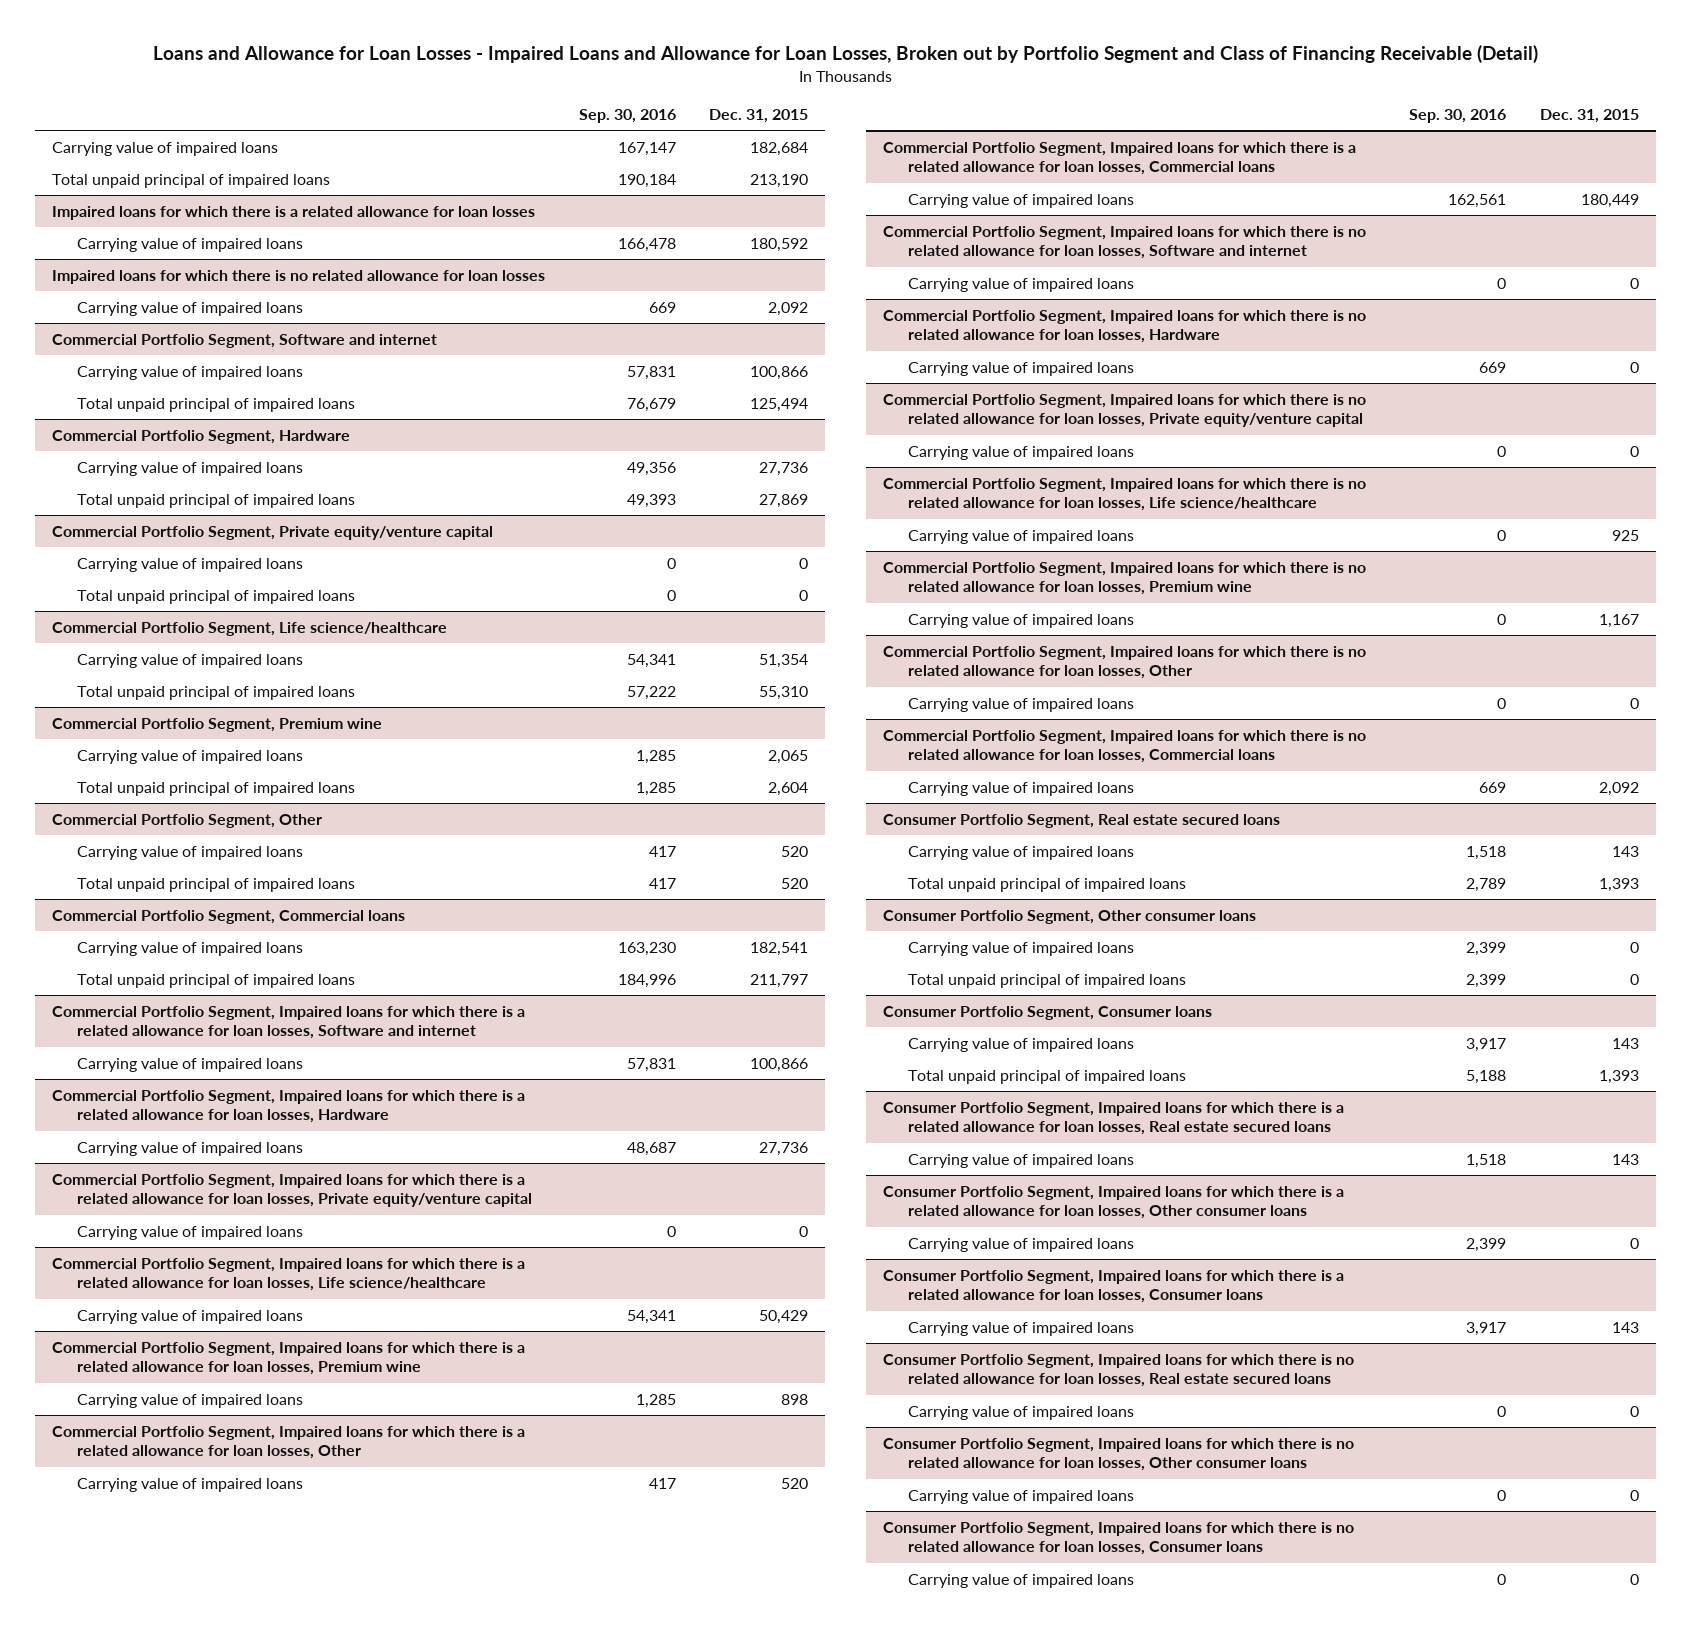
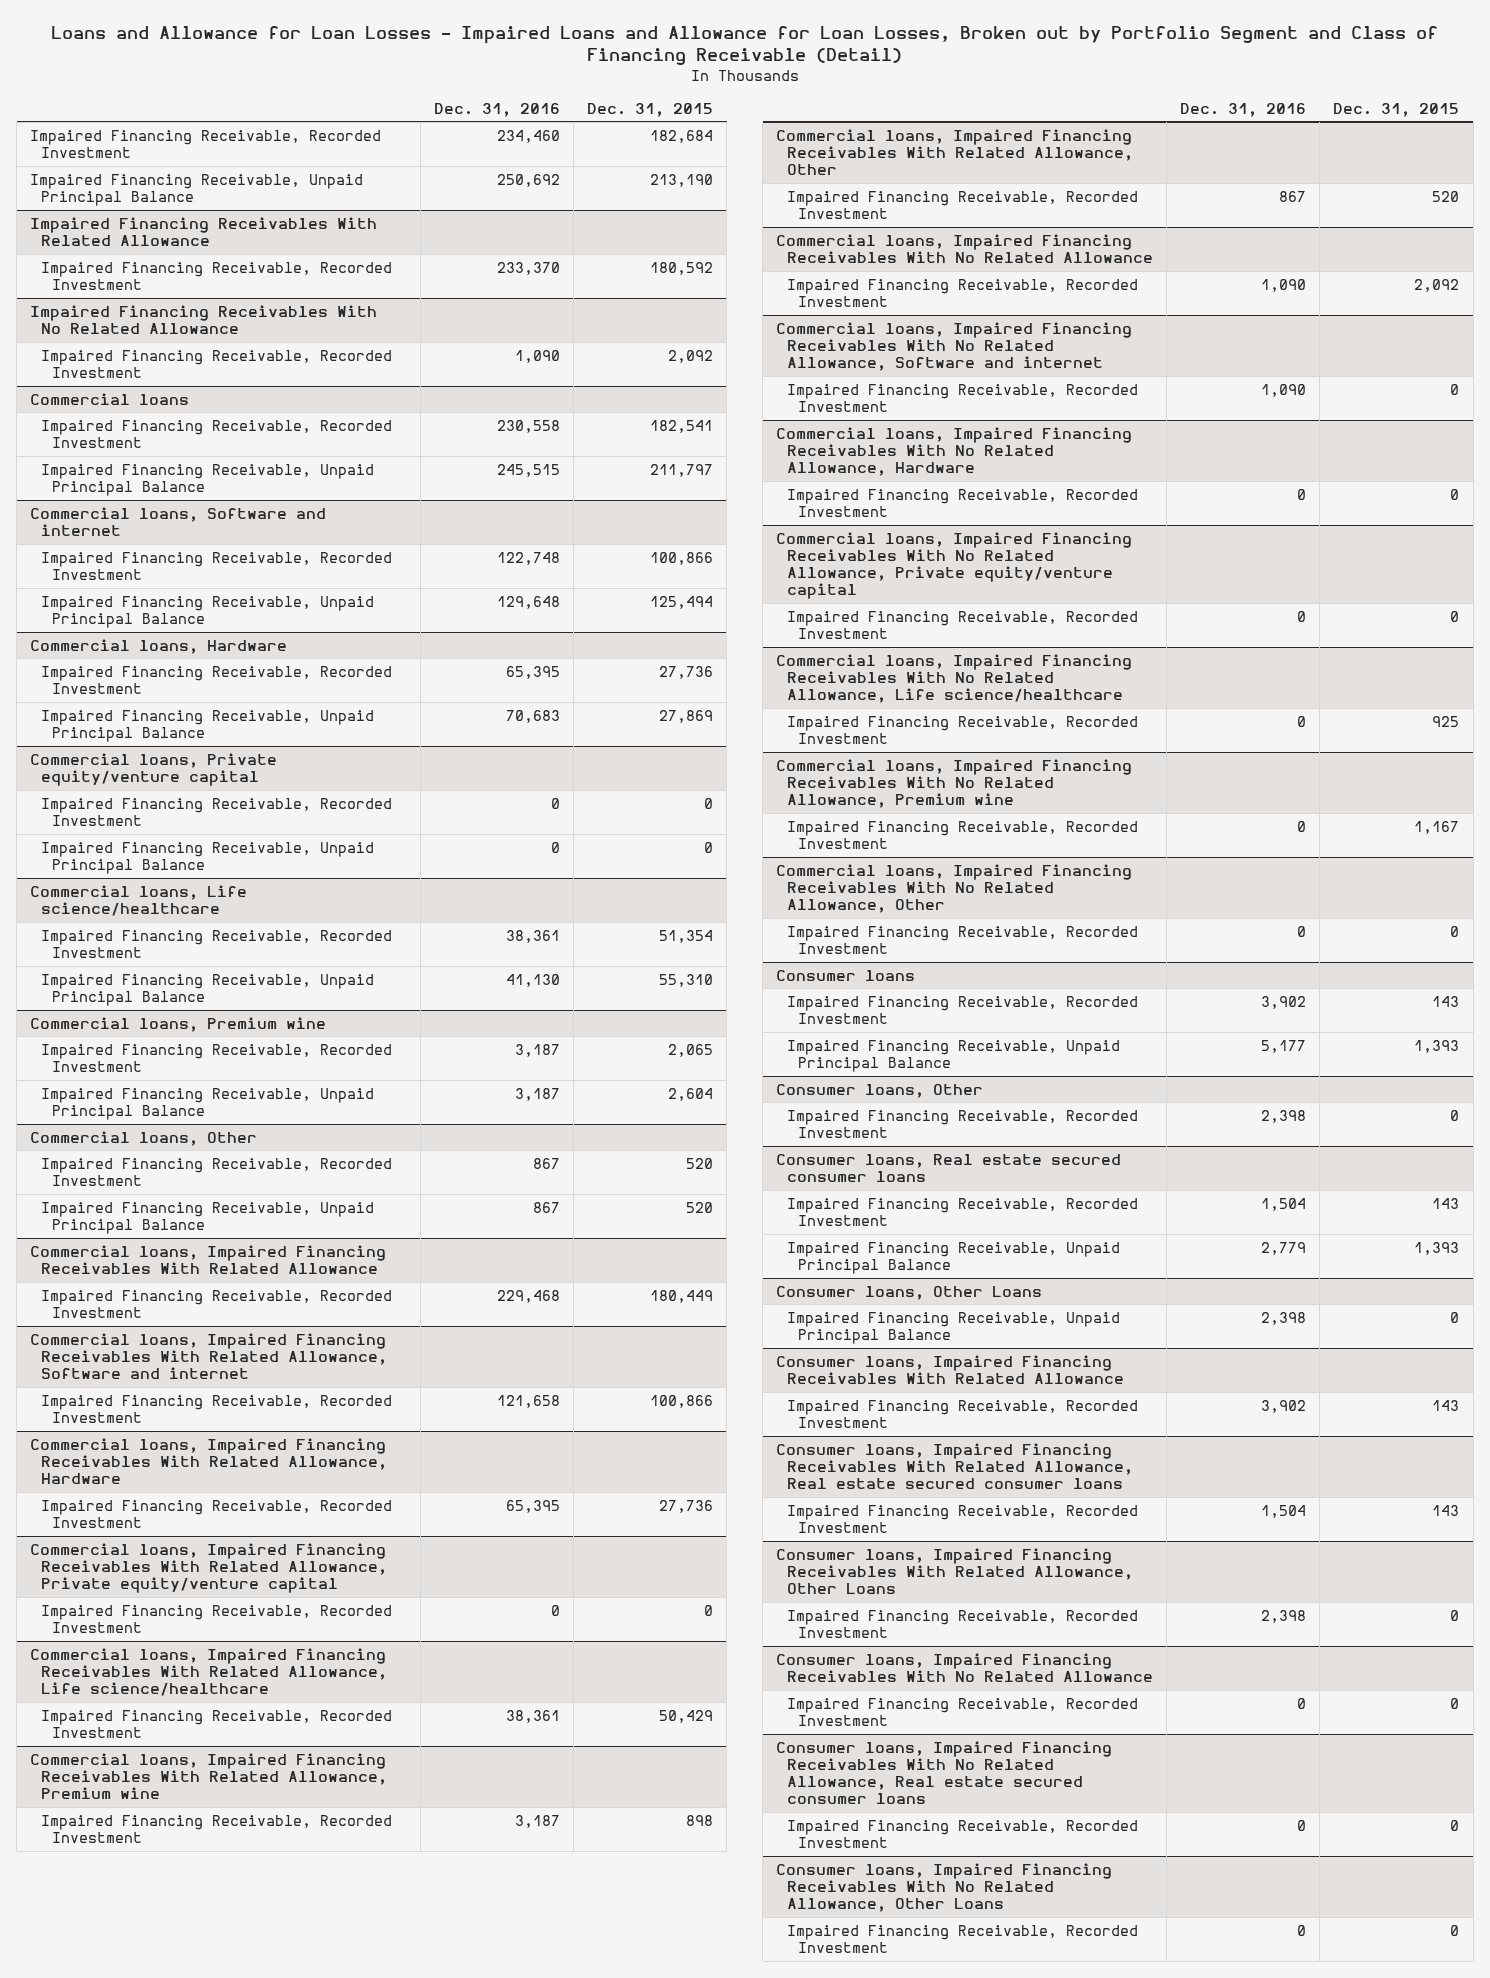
- | Sep. 30, 2016 | Dec. 31, 2015
+ | Dec. 31, 2016 | Dec. 31, 2015
- Carrying value of impaired loans | 167,147 | 182,684
- Total unpaid principal of impaired loans | 190,184 | 213,190
- Impaired loans for which there is a related allowance for loan losses
- Carrying value of impaired loans | 166,478 | 180,592
- Impaired loans for which there is no related allowance for loan losses
- Carrying value of impaired loans | 669 | 2,092
- Commercial Portfolio Segment, Software and internet
- Carrying value of impaired loans | 57,831 | 100,866
- Total unpaid principal of impaired loans | 76,679 | 125,494
- Commercial Portfolio Segment, Hardware
- Carrying value of impaired loans | 49,356 | 27,736
- Total unpaid principal of impaired loans | 49,393 | 27,869
- Commercial Portfolio Segment, Private equity/venture capital
- Carrying value of impaired loans | 0 | 0
- Total unpaid principal of impaired loans | 0 | 0
- Commercial Portfolio Segment, Life science/healthcare
- Carrying value of impaired loans | 54,341 | 51,354
- Total unpaid principal of impaired loans | 57,222 | 55,310
- Commercial Portfolio Segment, Premium wine
- Carrying value of impaired loans | 1,285 | 2,065
- Total unpaid principal of impaired loans | 1,285 | 2,604
- Commercial Portfolio Segment, Other
- Carrying value of impaired loans | 417 | 520
- Total unpaid principal of impaired loans | 417 | 520
- Commercial Portfolio Segment, Commercial loans
- Carrying value of impaired loans | 163,230 | 182,541
- Total unpaid principal of impaired loans | 184,996 | 211,797
- Commercial Portfolio Segment, Impaired loans for which there is a related allowance for loan losses, Software and internet
- Carrying value of impaired loans | 57,831 | 100,866
- Commercial Portfolio Segment, Impaired loans for which there is a related allowance for loan losses, Hardware
- Carrying value of impaired loans | 48,687 | 27,736
- Commercial Portfolio Segment, Impaired loans for which there is a related allowance for loan losses, Private equity/venture capital
- Carrying value of impaired loans | 0 | 0
- Commercial Portfolio Segment, Impaired loans for which there is a related allowance for loan losses, Life science/healthcare
- Carrying value of impaired loans | 54,341 | 50,429
- Commercial Portfolio Segment, Impaired loans for which there is a related allowance for loan losses, Premium wine
- Carrying value of impaired loans | 1,285 | 898
- Commercial Portfolio Segment, Impaired loans for which there is a related allowance for loan losses, Other
- Carrying value of impaired loans | 417 | 520
- Commercial Portfolio Segment, Impaired loans for which there is a related allowance for loan losses, Commercial loans
- Carrying value of impaired loans | 162,561 | 180,449
- Commercial Portfolio Segment, Impaired loans for which there is no related allowance for loan losses, Software and internet
- Carrying value of impaired loans | 0 | 0
- Commercial Portfolio Segment, Impaired loans for which there is no related allowance for loan losses, Hardware
- Carrying value of impaired loans | 669 | 0
- Commercial Portfolio Segment, Impaired loans for which there is no related allowance for loan losses, Private equity/venture capital
- Carrying value of impaired loans | 0 | 0
- Commercial Portfolio Segment, Impaired loans for which there is no related allowance for loan losses, Life science/healthcare
- Carrying value of impaired loans | 0 | 925
- Commercial Portfolio Segment, Impaired loans for which there is no related allowance for loan losses, Premium wine
- Carrying value of impaired loans | 0 | 1,167
- Commercial Portfolio Segment, Impaired loans for which there is no related allowance for loan losses, Other
- Carrying value of impaired loans | 0 | 0
- Commercial Portfolio Segment, Impaired loans for which there is no related allowance for loan losses, Commercial loans
- Carrying value of impaired loans | 669 | 2,092
- Consumer Portfolio Segment, Real estate secured loans
- Carrying value of impaired loans | 1,518 | 143
- Total unpaid principal of impaired loans | 2,789 | 1,393
- Consumer Portfolio Segment, Other consumer loans
- Carrying value of impaired loans | 2,399 | 0
- Total unpaid principal of impaired loans | 2,399 | 0
- Consumer Portfolio Segment, Consumer loans
- Carrying value of impaired loans | 3,917 | 143
- Total unpaid principal of impaired loans | 5,188 | 1,393
- Consumer Portfolio Segment, Impaired loans for which there is a related allowance for loan losses, Real estate secured loans
- Carrying value of impaired loans | 1,518 | 143
- Consumer Portfolio Segment, Impaired loans for which there is a related allowance for loan losses, Other consumer loans
- Carrying value of impaired loans | 2,399 | 0
- Consumer Portfolio Segment, Impaired loans for which there is a related allowance for loan losses, Consumer loans
- Carrying value of impaired loans | 3,917 | 143
- Consumer Portfolio Segment, Impaired loans for which there is no related allowance for loan losses, Real estate secured loans
- Carrying value of impaired loans | 0 | 0
- Consumer Portfolio Segment, Impaired loans for which there is no related allowance for loan losses, Other consumer loans
- Carrying value of impaired loans | 0 | 0
- Consumer Portfolio Segment, Impaired loans for which there is no related allowance for loan losses, Consumer loans
- Carrying value of impaired loans | 0 | 0
+ Impaired Financing Receivable, Recorded Investment | 234,460 | 182,684
+ Impaired Financing Receivable, Unpaid Principal Balance | 250,692 | 213,190
+ Impaired Financing Receivables With Related Allowance
+ Impaired Financing Receivable, Recorded Investment | 233,370 | 180,592
+ Impaired Financing Receivables With No Related Allowance
+ Impaired Financing Receivable, Recorded Investment | 1,090 | 2,092
+ Commercial loans
+ Impaired Financing Receivable, Recorded Investment | 230,558 | 182,541
+ Impaired Financing Receivable, Unpaid Principal Balance | 245,515 | 211,797
+ Commercial loans, Software and internet
+ Impaired Financing Receivable, Recorded Investment | 122,748 | 100,866
+ Impaired Financing Receivable, Unpaid Principal Balance | 129,648 | 125,494
+ Commercial loans, Hardware
+ Impaired Financing Receivable, Recorded Investment | 65,395 | 27,736
+ Impaired Financing Receivable, Unpaid Principal Balance | 70,683 | 27,869
+ Commercial loans, Private equity/venture capital
+ Impaired Financing Receivable, Recorded Investment | 0 | 0
+ Impaired Financing Receivable, Unpaid Principal Balance | 0 | 0
+ Commercial loans, Life science/healthcare
+ Impaired Financing Receivable, Recorded Investment | 38,361 | 51,354
+ Impaired Financing Receivable, Unpaid Principal Balance | 41,130 | 55,310
+ Commercial loans, Premium wine
+ Impaired Financing Receivable, Recorded Investment | 3,187 | 2,065
+ Impaired Financing Receivable, Unpaid Principal Balance | 3,187 | 2,604
+ Commercial loans, Other
+ Impaired Financing Receivable, Recorded Investment | 867 | 520
+ Impaired Financing Receivable, Unpaid Principal Balance | 867 | 520
+ Commercial loans, Impaired Financing Receivables With Related Allowance
+ Impaired Financing Receivable, Recorded Investment | 229,468 | 180,449
+ Commercial loans, Impaired Financing Receivables With Related Allowance, Software and internet
+ Impaired Financing Receivable, Recorded Investment | 121,658 | 100,866
+ Commercial loans, Impaired Financing Receivables With Related Allowance, Hardware
+ Impaired Financing Receivable, Recorded Investment | 65,395 | 27,736
+ Commercial loans, Impaired Financing Receivables With Related Allowance, Private equity/venture capital
+ Impaired Financing Receivable, Recorded Investment | 0 | 0
+ Commercial loans, Impaired Financing Receivables With Related Allowance, Life science/healthcare
+ Impaired Financing Receivable, Recorded Investment | 38,361 | 50,429
+ Commercial loans, Impaired Financing Receivables With Related Allowance, Premium wine
+ Impaired Financing Receivable, Recorded Investment | 3,187 | 898
+ Commercial loans, Impaired Financing Receivables With Related Allowance, Other
+ Impaired Financing Receivable, Recorded Investment | 867 | 520
+ Commercial loans, Impaired Financing Receivables With No Related Allowance
+ Impaired Financing Receivable, Recorded Investment | 1,090 | 2,092
+ Commercial loans, Impaired Financing Receivables With No Related Allowance, Software and internet
+ Impaired Financing Receivable, Recorded Investment | 1,090 | 0
+ Commercial loans, Impaired Financing Receivables With No Related Allowance, Hardware
+ Impaired Financing Receivable, Recorded Investment | 0 | 0
+ Commercial loans, Impaired Financing Receivables With No Related Allowance, Private equity/venture capital
+ Impaired Financing Receivable, Recorded Investment | 0 | 0
+ Commercial loans, Impaired Financing Receivables With No Related Allowance, Life science/healthcare
+ Impaired Financing Receivable, Recorded Investment | 0 | 925
+ Commercial loans, Impaired Financing Receivables With No Related Allowance, Premium wine
+ Impaired Financing Receivable, Recorded Investment | 0 | 1,167
+ Commercial loans, Impaired Financing Receivables With No Related Allowance, Other
+ Impaired Financing Receivable, Recorded Investment | 0 | 0
+ Consumer loans
+ Impaired Financing Receivable, Recorded Investment | 3,902 | 143
+ Impaired Financing Receivable, Unpaid Principal Balance | 5,177 | 1,393
+ Consumer loans, Other
+ Impaired Financing Receivable, Recorded Investment | 2,398 | 0
+ Consumer loans, Real estate secured consumer loans
+ Impaired Financing Receivable, Recorded Investment | 1,504 | 143
+ Impaired Financing Receivable, Unpaid Principal Balance | 2,779 | 1,393
+ Consumer loans, Other Loans
+ Impaired Financing Receivable, Unpaid Principal Balance | 2,398 | 0
+ Consumer loans, Impaired Financing Receivables With Related Allowance
+ Impaired Financing Receivable, Recorded Investment | 3,902 | 143
+ Consumer loans, Impaired Financing Receivables With Related Allowance, Real estate secured consumer loans
+ Impaired Financing Receivable, Recorded Investment | 1,504 | 143
+ Consumer loans, Impaired Financing Receivables With Related Allowance, Other Loans
+ Impaired Financing Receivable, Recorded Investment | 2,398 | 0
+ Consumer loans, Impaired Financing Receivables With No Related Allowance
+ Impaired Financing Receivable, Recorded Investment | 0 | 0
+ Consumer loans, Impaired Financing Receivables With No Related Allowance, Real estate secured consumer loans
+ Impaired Financing Receivable, Recorded Investment | 0 | 0
+ Consumer loans, Impaired Financing Receivables With No Related Allowance, Other Loans
+ Impaired Financing Receivable, Recorded Investment | 0 | 0

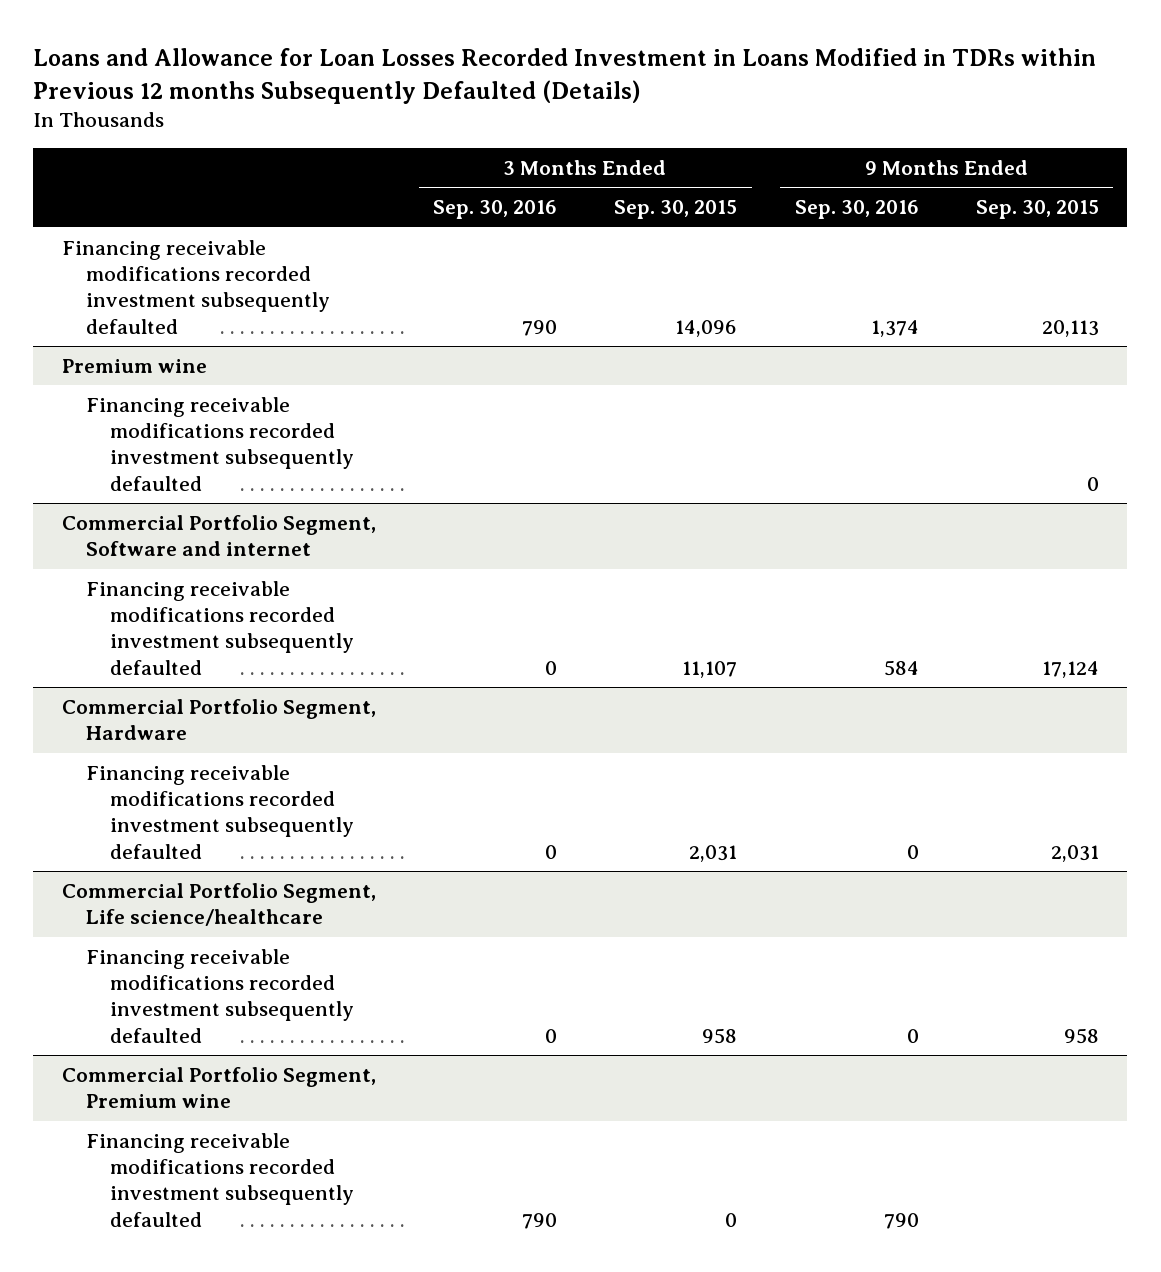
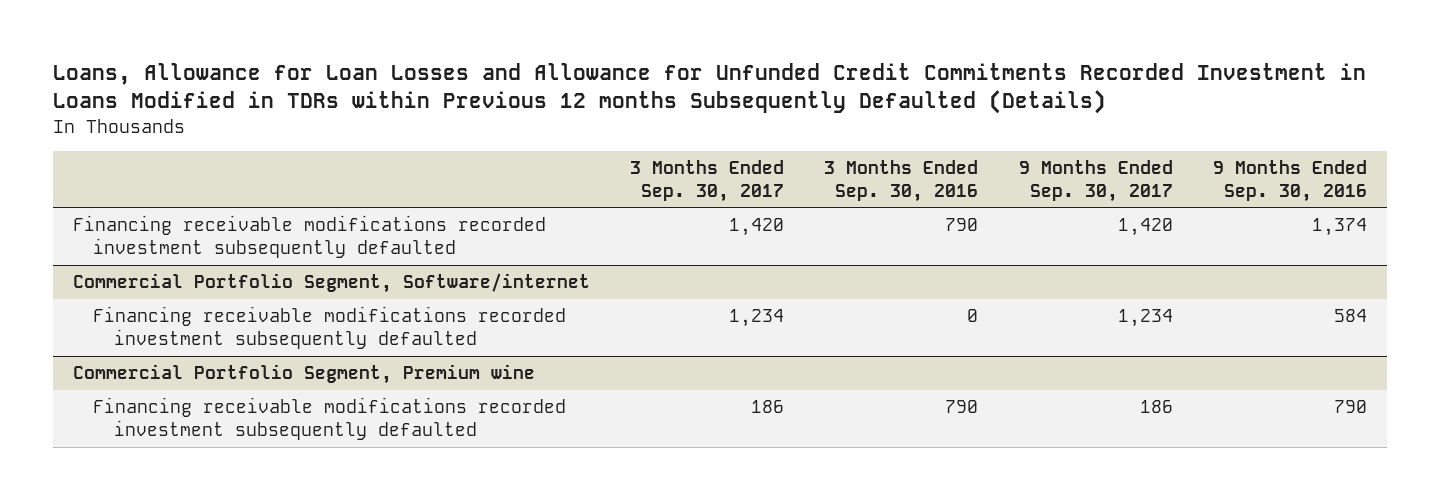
- Loans and Allowance for Loan Losses Recorded Investment in Loans Modified in TDRs within Previous 12 months Subsequently Defaulted (Details)
+ Loans, Allowance for Loan Losses and Allowance for Unfunded Credit Commitments Recorded Investment in Loans Modified in TDRs within Previous 12 months Subsequently Defaulted (Details)
- | 3 Months Ended Sep. 30, 2016 | 3 Months Ended Sep. 30, 2015 | 9 Months Ended Sep. 30, 2016 | 9 Months Ended Sep. 30, 2015
+ | 3 Months Ended Sep. 30, 2017 | 3 Months Ended Sep. 30, 2016 | 9 Months Ended Sep. 30, 2017 | 9 Months Ended Sep. 30, 2016
- Premium wine
- Financing receivable modifications recorded investment subsequently defaulted | | | | 0
- Commercial Portfolio Segment, Software and internet
+ Commercial Portfolio Segment, Software/internet
- Commercial Portfolio Segment, Hardware
- Financing receivable modifications recorded investment subsequently defaulted | 0 | 2,031 | 0 | 2,031
- Commercial Portfolio Segment, Life science/healthcare
- Financing receivable modifications recorded investment subsequently defaulted | 0 | 958 | 0 | 958

